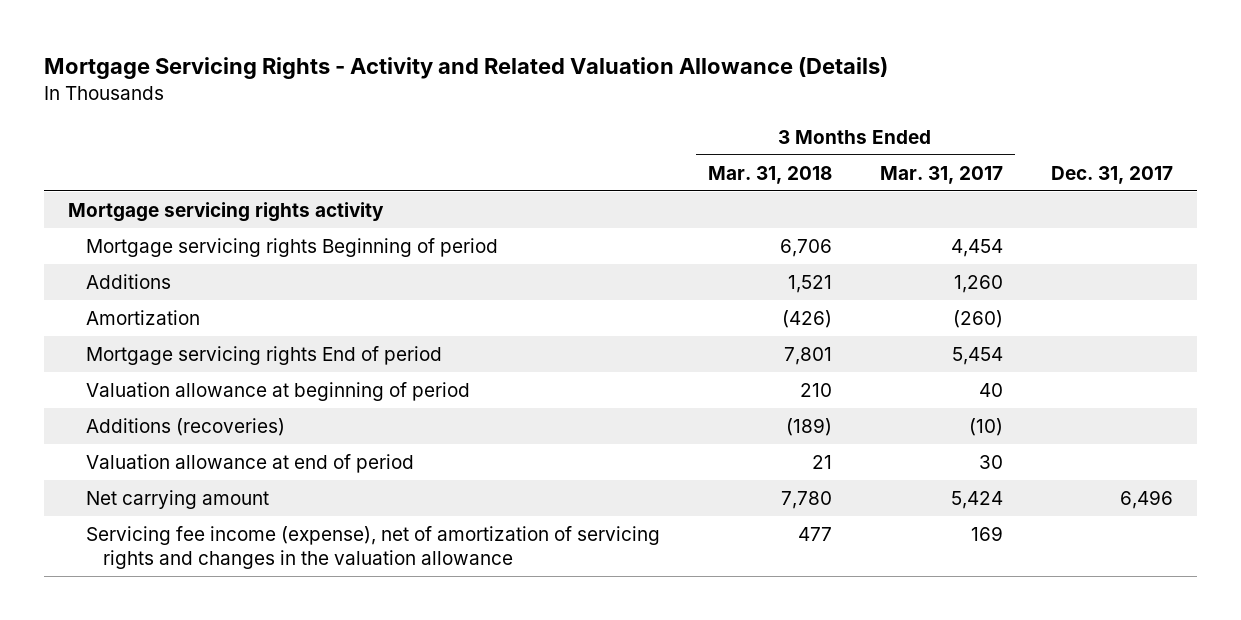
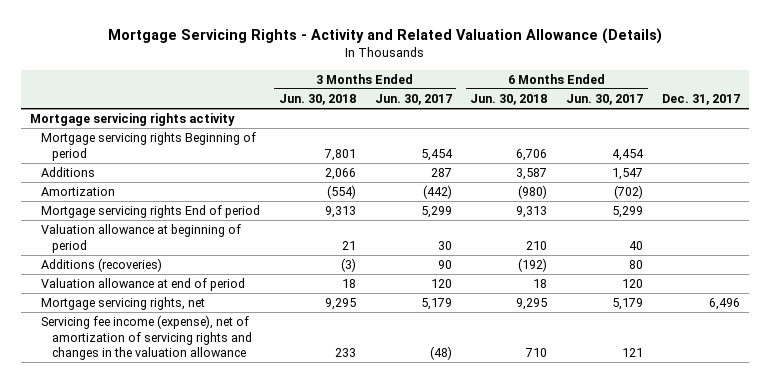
- | 3 Months Ended Mar. 31, 2018 | 3 Months Ended Mar. 31, 2017 | Dec. 31, 2017
+ | 3 Months Ended Jun. 30, 2018 | 3 Months Ended Jun. 30, 2017 | 6 Months Ended Jun. 30, 2018 | 6 Months Ended Jun. 30, 2017 | Dec. 31, 2017
- Net carrying amount | 7,780 | 5,424 | 6,496
+ Mortgage servicing rights, net | 9,295 | 5,179 | 9,295 | 5,179 | 6,496

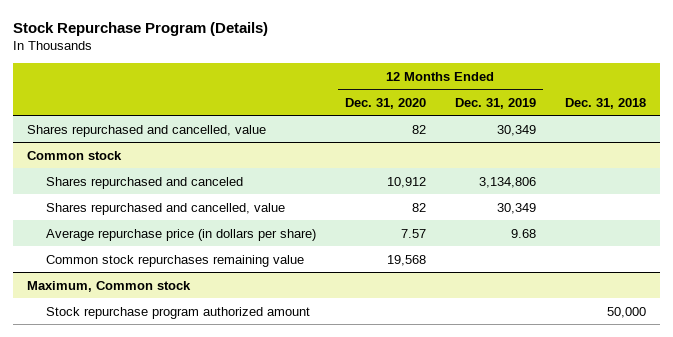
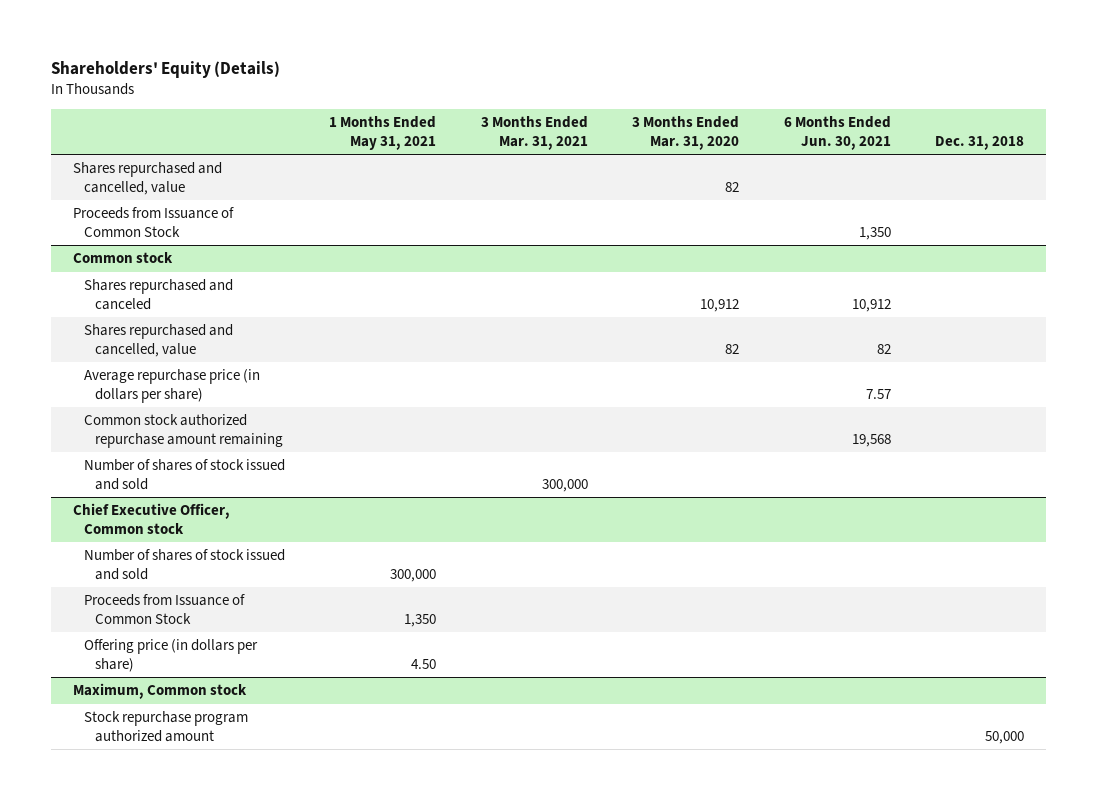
- Stock Repurchase Program (Details)
+ Shareholders' Equity (Details)
- | 12 Months Ended Dec. 31, 2020 | 12 Months Ended Dec. 31, 2019 | Dec. 31, 2018
+ | 1 Months Ended May 31, 2021 | 3 Months Ended Mar. 31, 2021 | 3 Months Ended Mar. 31, 2020 | 6 Months Ended Jun. 30, 2021 | Dec. 31, 2018
+ Proceeds from Issuance of Common Stock | | | | 1,350 |
@ Common stock
- Common stock repurchases remaining value | 19,568 | |
+ Common stock authorized repurchase amount remaining | | | | 19,568 |
+ Number of shares of stock issued and sold | | 300,000 | | |
+ Chief Executive Officer, Common stock
+ Number of shares of stock issued and sold | 300,000 | | | |
+ Proceeds from Issuance of Common Stock | 1,350 | | | |
+ Offering price (in dollars per share) | 4.50 | | | |

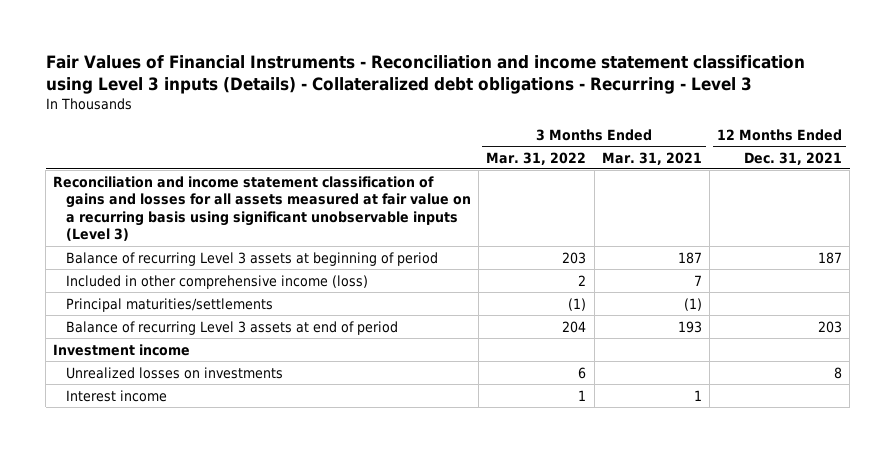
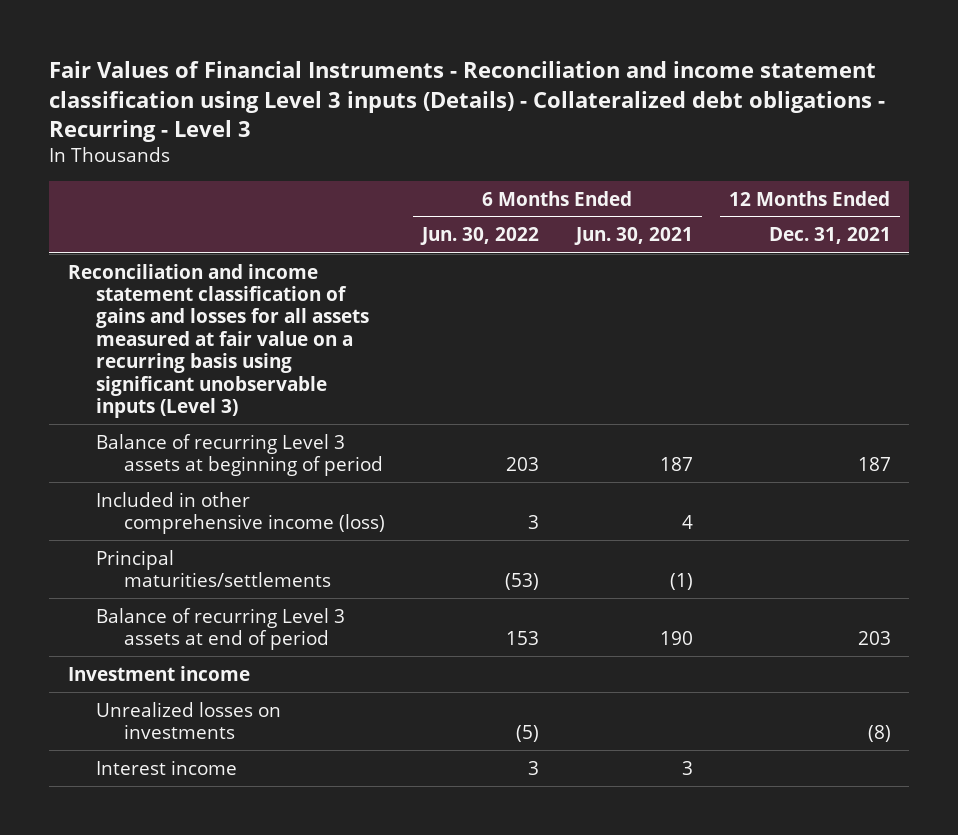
- | 3 Months Ended Mar. 31, 2022 | 3 Months Ended Mar. 31, 2021 | 12 Months Ended Dec. 31, 2021
+ | 6 Months Ended Jun. 30, 2022 | 6 Months Ended Jun. 30, 2021 | 12 Months Ended Dec. 31, 2021
- Unrealized losses on investments | 6 | | 8
+ Unrealized losses on investments | (5) | | (8)

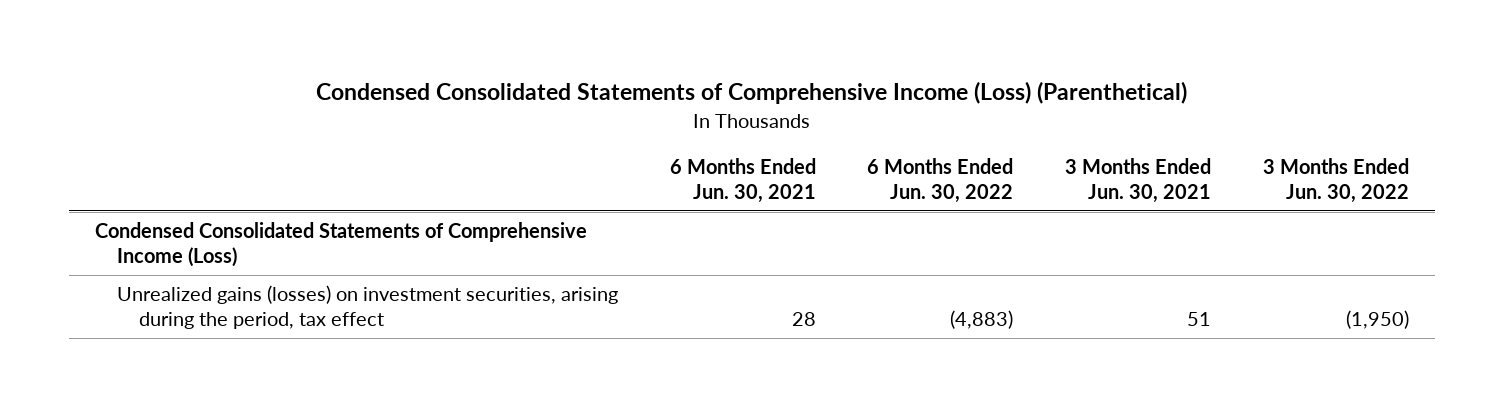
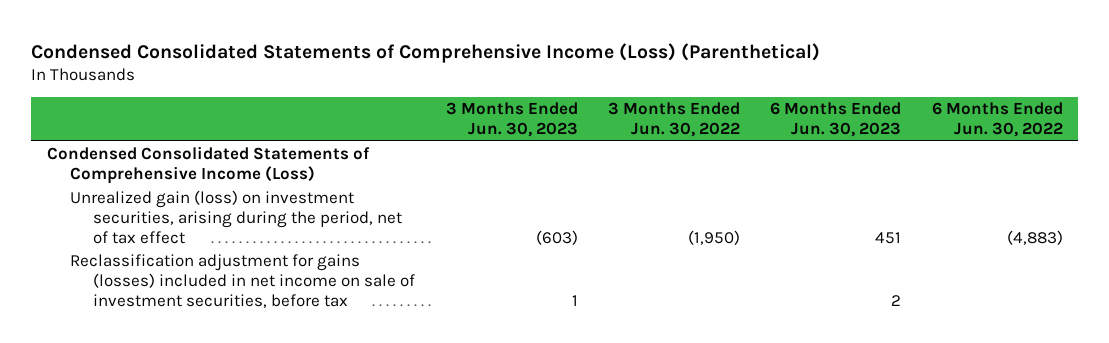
- | 6 Months Ended Jun. 30, 2021 | 6 Months Ended Jun. 30, 2022 | 3 Months Ended Jun. 30, 2021 | 3 Months Ended Jun. 30, 2022
+ | 3 Months Ended Jun. 30, 2023 | 3 Months Ended Jun. 30, 2022 | 6 Months Ended Jun. 30, 2023 | 6 Months Ended Jun. 30, 2022
- Unrealized gains (losses) on investment securities, arising during the period, tax effect | 28 | (4,883) | 51 | (1,950)
+ Unrealized gain (loss) on investment securities, arising during the period, net of tax effect | (603) | (1,950) | 451 | (4,883)
+ Reclassification adjustment for gains (losses) included in net income on sale of investment securities, before tax | 1 | | 2 |

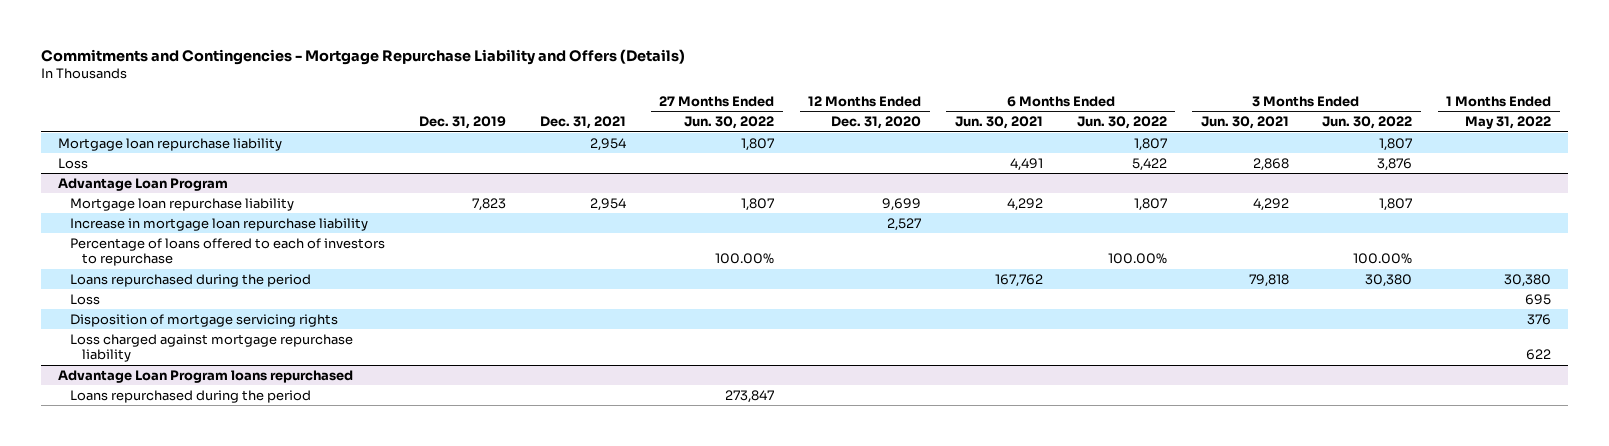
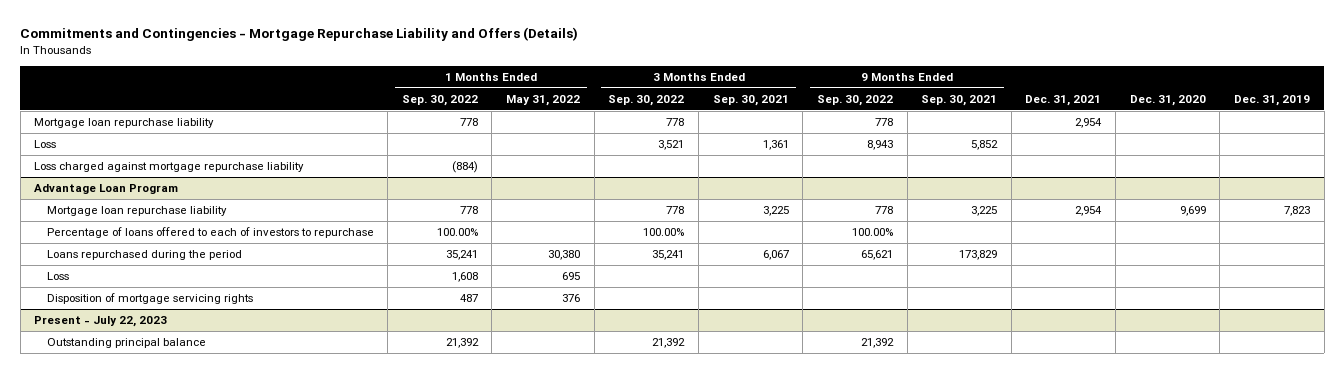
- | Dec. 31, 2019 | Dec. 31, 2021 | 27 Months Ended Jun. 30, 2022 | 12 Months Ended Dec. 31, 2020 | 6 Months Ended Jun. 30, 2021 | 6 Months Ended Jun. 30, 2022 | 3 Months Ended Jun. 30, 2021 | 3 Months Ended Jun. 30, 2022 | 1 Months Ended May 31, 2022
+ | 1 Months Ended Sep. 30, 2022 | 1 Months Ended May 31, 2022 | 3 Months Ended Sep. 30, 2022 | 3 Months Ended Sep. 30, 2021 | 9 Months Ended Sep. 30, 2022 | 9 Months Ended Sep. 30, 2021 | Dec. 31, 2021 | Dec. 31, 2020 | Dec. 31, 2019
+ Loss charged against mortgage repurchase liability | (884) | | | | | | | |
@ Advantage Loan Program
- Increase in mortgage loan repurchase liability | | | | 2,527 | | | | |
- Loss charged against mortgage repurchase liability | | | | | | | | | 622
- Advantage Loan Program loans repurchased
- Loans repurchased during the period | | | 273,847 | | | | | |
+ Present - July 22, 2023
+ Outstanding principal balance | 21,392 | | 21,392 | | 21,392 | | | |

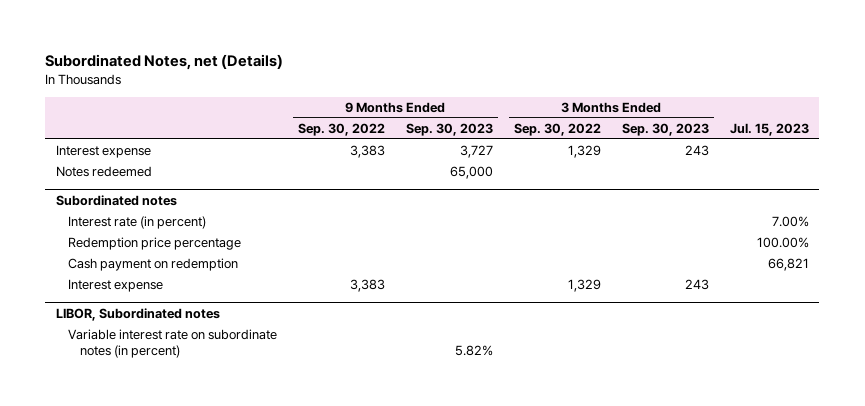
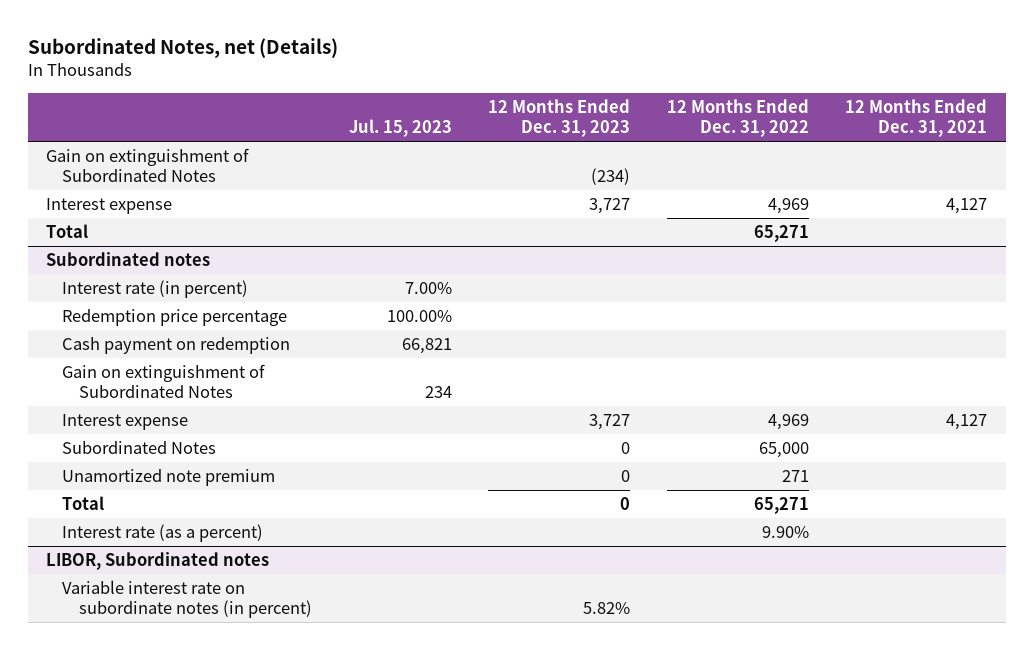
- | 9 Months Ended Sep. 30, 2022 | 9 Months Ended Sep. 30, 2023 | 3 Months Ended Sep. 30, 2022 | 3 Months Ended Sep. 30, 2023 | Jul. 15, 2023
+ | Jul. 15, 2023 | 12 Months Ended Dec. 31, 2023 | 12 Months Ended Dec. 31, 2022 | 12 Months Ended Dec. 31, 2021
+ Gain on extinguishment of Subordinated Notes | | (234) | |
- Notes redeemed | | 65,000 | | |
+ Total | | | 65,271 |
@ Subordinated notes
+ Gain on extinguishment of Subordinated Notes | 234 | | |
+ Subordinated Notes | | 0 | 65,000 |
+ Unamortized note premium | | 0 | 271 |
+ Total | | 0 | 65,271 |
+ Interest rate (as a percent) | | | 9.90% |

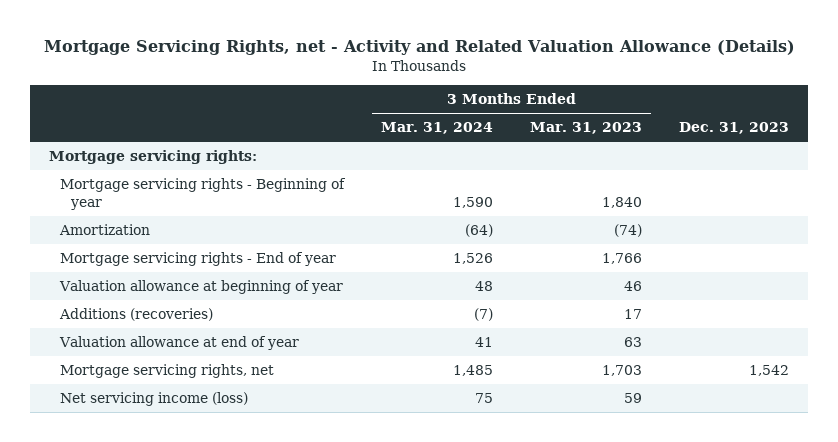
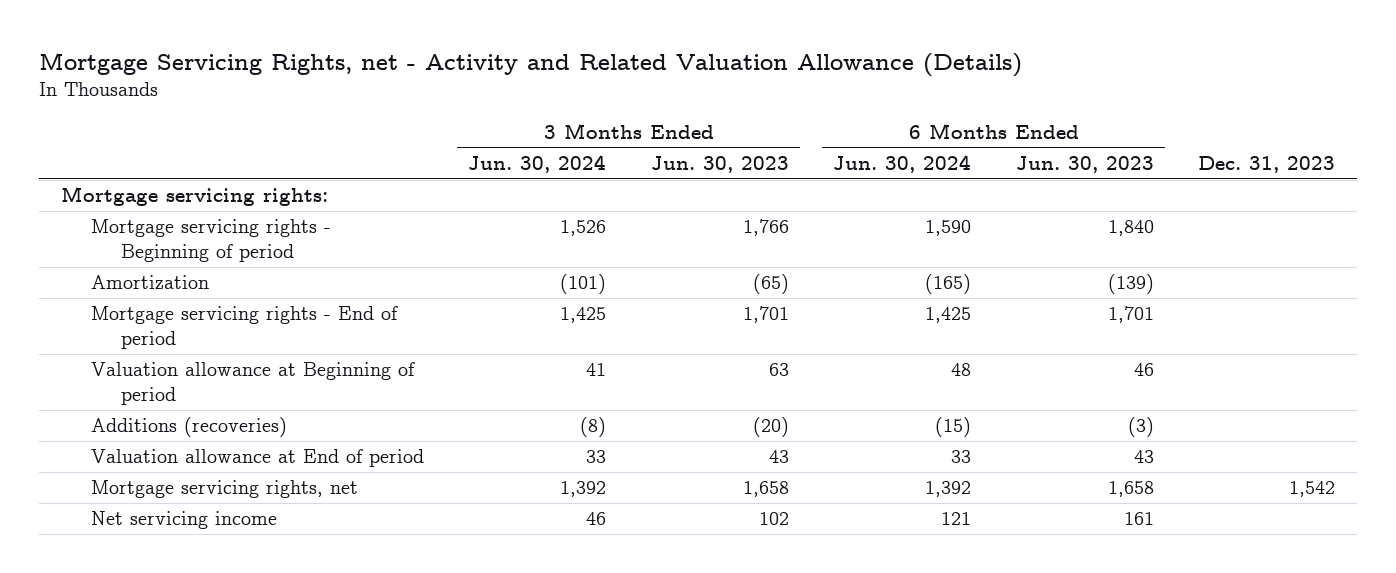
- | 3 Months Ended Mar. 31, 2024 | 3 Months Ended Mar. 31, 2023 | Dec. 31, 2023
+ | 3 Months Ended Jun. 30, 2024 | 3 Months Ended Jun. 30, 2023 | 6 Months Ended Jun. 30, 2024 | 6 Months Ended Jun. 30, 2023 | Dec. 31, 2023
- Mortgage servicing rights - Beginning of year | 1,590 | 1,840 |
+ Mortgage servicing rights - Beginning of period | 1,526 | 1,766 | 1,590 | 1,840 |
- Mortgage servicing rights - End of year | 1,526 | 1,766 |
- Valuation allowance at beginning of year | 48 | 46 |
+ Mortgage servicing rights - End of period | 1,425 | 1,701 | 1,425 | 1,701 |
+ Valuation allowance at Beginning of period | 41 | 63 | 48 | 46 |
- Valuation allowance at end of year | 41 | 63 |
+ Valuation allowance at End of period | 33 | 43 | 33 | 43 |
- Net servicing income (loss) | 75 | 59 |
+ Net servicing income | 46 | 102 | 121 | 161 |

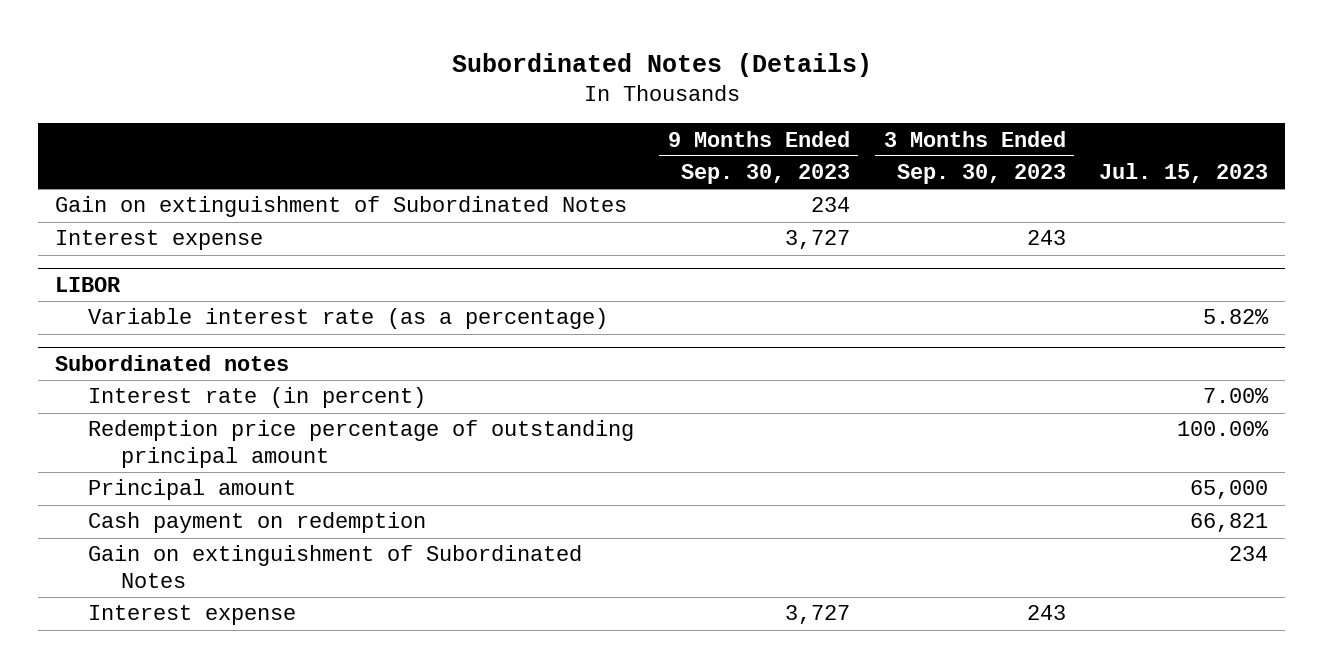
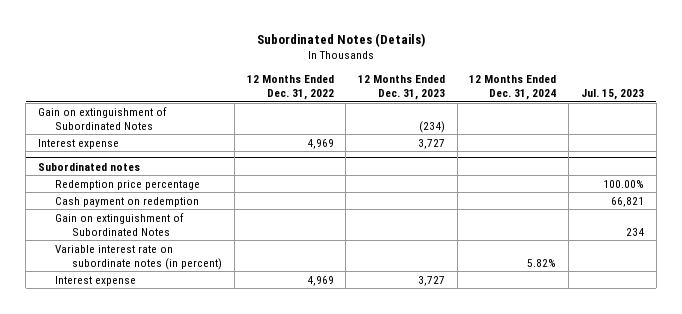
- | 9 Months Ended Sep. 30, 2023 | 3 Months Ended Sep. 30, 2023 | Jul. 15, 2023
+ | 12 Months Ended Dec. 31, 2022 | 12 Months Ended Dec. 31, 2023 | 12 Months Ended Dec. 31, 2024 | Jul. 15, 2023
- LIBOR
- Variable interest rate (as a percentage) | | | 5.82%
@ Subordinated notes
- Interest rate (in percent) | | | 7.00%
- Redemption price percentage of outstanding principal amount | | | 100.00%
- Principal amount | | | 65,000
+ Redemption price percentage | | | | 100.00%
+ Variable interest rate on subordinate notes (in percent) | | | 5.82% |

